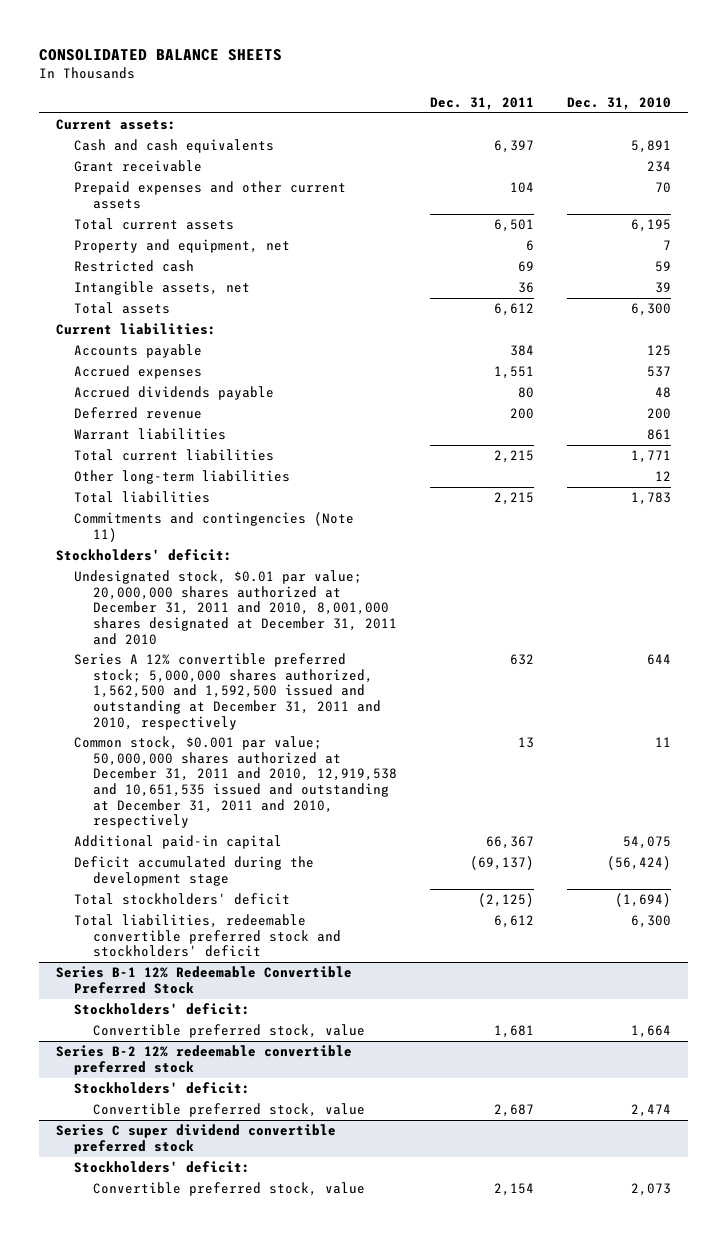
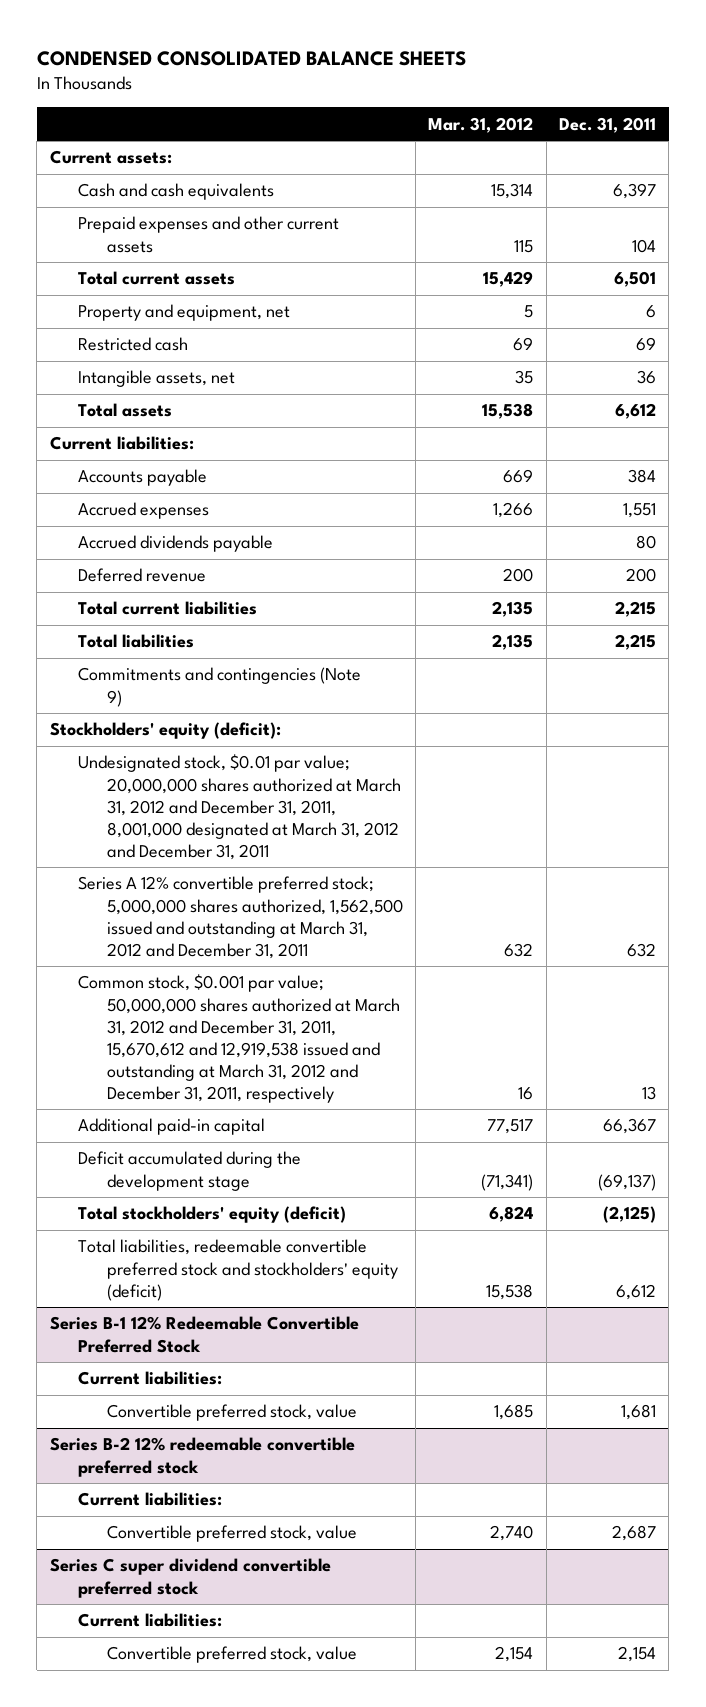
- CONSOLIDATED BALANCE SHEETS
+ CONDENSED CONSOLIDATED BALANCE SHEETS
- | Dec. 31, 2011 | Dec. 31, 2010
+ | Mar. 31, 2012 | Dec. 31, 2011
- Grant receivable | | 234
- Warrant liabilities | | 861
- Other long-term liabilities | | 12
- Commitments and contingencies (Note 11)
- Stockholders' deficit:
- Undesignated stock, $0.01 par value; 20,000,000 shares authorized at December 31, 2011 and 2010, 8,001,000 shares designated at December 31, 2011 and 2010
- Series A 12% convertible preferred stock; 5,000,000 shares authorized, 1,562,500 and 1,592,500 issued and outstanding at December 31, 2011 and 2010, respectively | 632 | 644
- Common stock, $0.001 par value; 50,000,000 shares authorized at December 31, 2011 and 2010, 12,919,538 and 10,651,535 issued and outstanding at December 31, 2011 and 2010, respectively | 13 | 11
+ Commitments and contingencies (Note 9)
+ Stockholders' equity (deficit):
+ Undesignated stock, $0.01 par value; 20,000,000 shares authorized at March 31, 2012 and December 31, 2011, 8,001,000 designated at March 31, 2012 and December 31, 2011
+ Series A 12% convertible preferred stock; 5,000,000 shares authorized, 1,562,500 issued and outstanding at March 31, 2012 and December 31, 2011 | 632 | 632
+ Common stock, $0.001 par value; 50,000,000 shares authorized at March 31, 2012 and December 31, 2011, 15,670,612 and 12,919,538 issued and outstanding at March 31, 2012 and December 31, 2011, respectively | 16 | 13
- Total stockholders' deficit | (2,125) | (1,694)
- Total liabilities, redeemable convertible preferred stock and stockholders' deficit | 6,612 | 6,300
+ Total stockholders' equity (deficit) | 6,824 | (2,125)
+ Total liabilities, redeemable convertible preferred stock and stockholders' equity (deficit) | 15,538 | 6,612
@ Series B-1 12% Redeemable Convertible Preferred Stock
- Stockholders' deficit:
+ Current liabilities:
@ Series B-2 12% redeemable convertible preferred stock
- Stockholders' deficit:
+ Current liabilities:
@ Series C super dividend convertible preferred stock
- Stockholders' deficit:
+ Current liabilities:

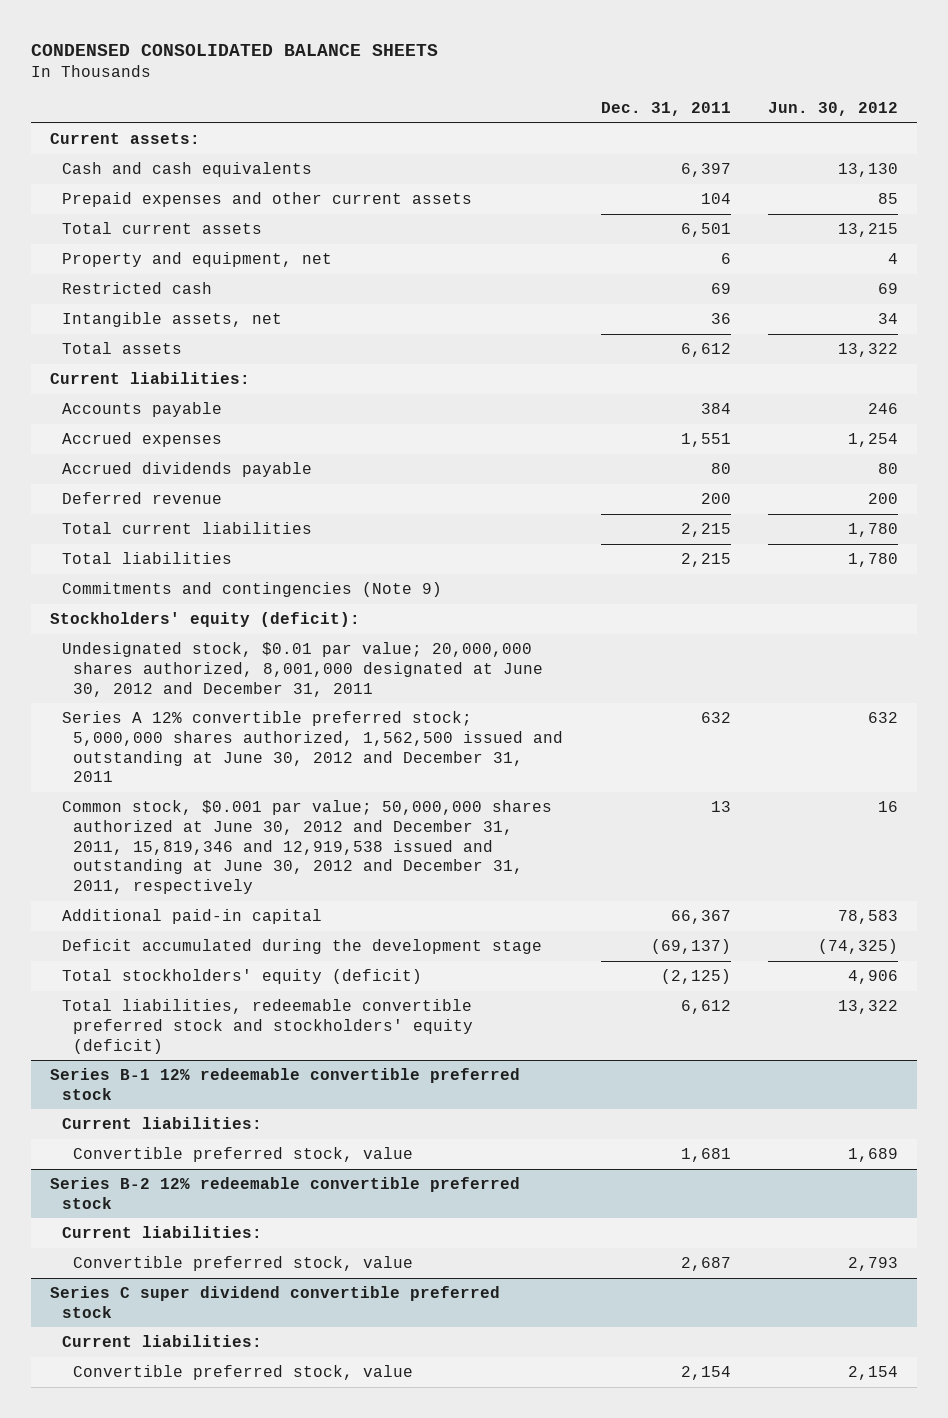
- | Mar. 31, 2012 | Dec. 31, 2011
+ | Dec. 31, 2011 | Jun. 30, 2012
- Undesignated stock, $0.01 par value; 20,000,000 shares authorized at March 31, 2012 and December 31, 2011, 8,001,000 designated at March 31, 2012 and December 31, 2011
- Series A 12% convertible preferred stock; 5,000,000 shares authorized, 1,562,500 issued and outstanding at March 31, 2012 and December 31, 2011 | 632 | 632
- Common stock, $0.001 par value; 50,000,000 shares authorized at March 31, 2012 and December 31, 2011, 15,670,612 and 12,919,538 issued and outstanding at March 31, 2012 and December 31, 2011, respectively | 16 | 13
+ Undesignated stock, $0.01 par value; 20,000,000 shares authorized, 8,001,000 designated at June 30, 2012 and December 31, 2011
+ Series A 12% convertible preferred stock; 5,000,000 shares authorized, 1,562,500 issued and outstanding at June 30, 2012 and December 31, 2011 | 632 | 632
+ Common stock, $0.001 par value; 50,000,000 shares authorized at June 30, 2012 and December 31, 2011, 15,819,346 and 12,919,538 issued and outstanding at June 30, 2012 and December 31, 2011, respectively | 13 | 16
- Series B-1 12% Redeemable Convertible Preferred Stock
+ Series B-1 12% redeemable convertible preferred stock

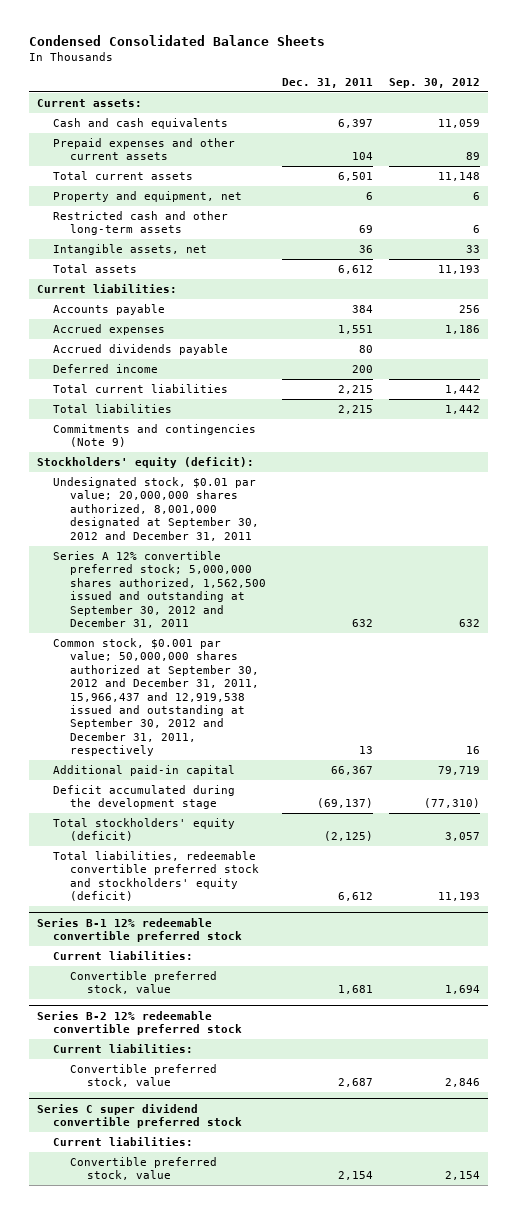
- CONDENSED CONSOLIDATED BALANCE SHEETS
+ Condensed Consolidated Balance Sheets
- | Dec. 31, 2011 | Jun. 30, 2012
+ | Dec. 31, 2011 | Sep. 30, 2012
- Restricted cash | 69 | 69
+ Restricted cash and other long-term assets | 69 | 6
- Deferred revenue | 200 | 200
+ Deferred income | 200 |
- Undesignated stock, $0.01 par value; 20,000,000 shares authorized, 8,001,000 designated at June 30, 2012 and December 31, 2011
- Series A 12% convertible preferred stock; 5,000,000 shares authorized, 1,562,500 issued and outstanding at June 30, 2012 and December 31, 2011 | 632 | 632
- Common stock, $0.001 par value; 50,000,000 shares authorized at June 30, 2012 and December 31, 2011, 15,819,346 and 12,919,538 issued and outstanding at June 30, 2012 and December 31, 2011, respectively | 13 | 16
+ Undesignated stock, $0.01 par value; 20,000,000 shares authorized, 8,001,000 designated at September 30, 2012 and December 31, 2011
+ Series A 12% convertible preferred stock; 5,000,000 shares authorized, 1,562,500 issued and outstanding at September 30, 2012 and December 31, 2011 | 632 | 632
+ Common stock, $0.001 par value; 50,000,000 shares authorized at September 30, 2012 and December 31, 2011, 15,966,437 and 12,919,538 issued and outstanding at September 30, 2012 and December 31, 2011, respectively | 13 | 16

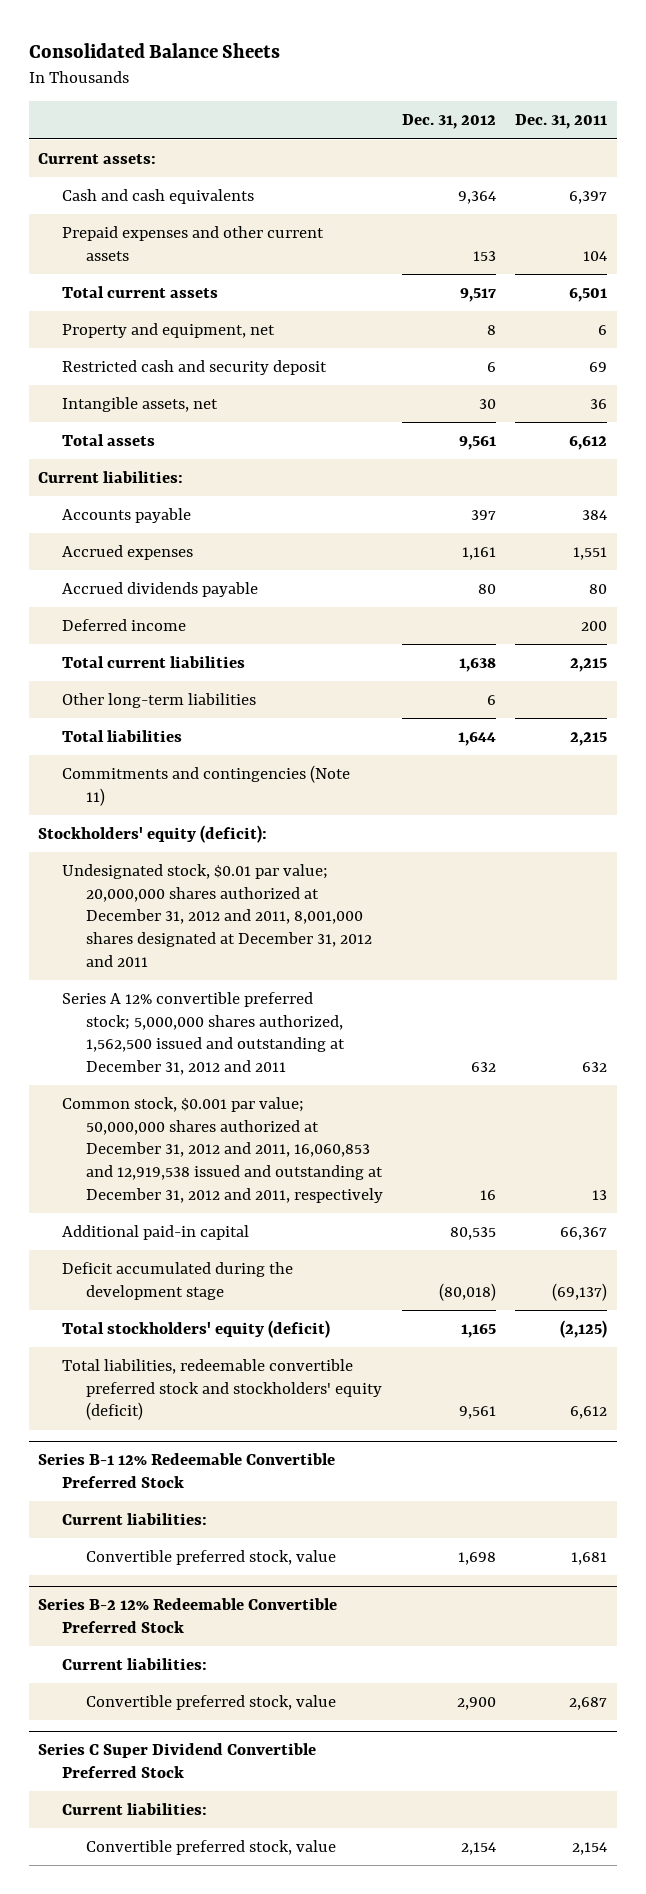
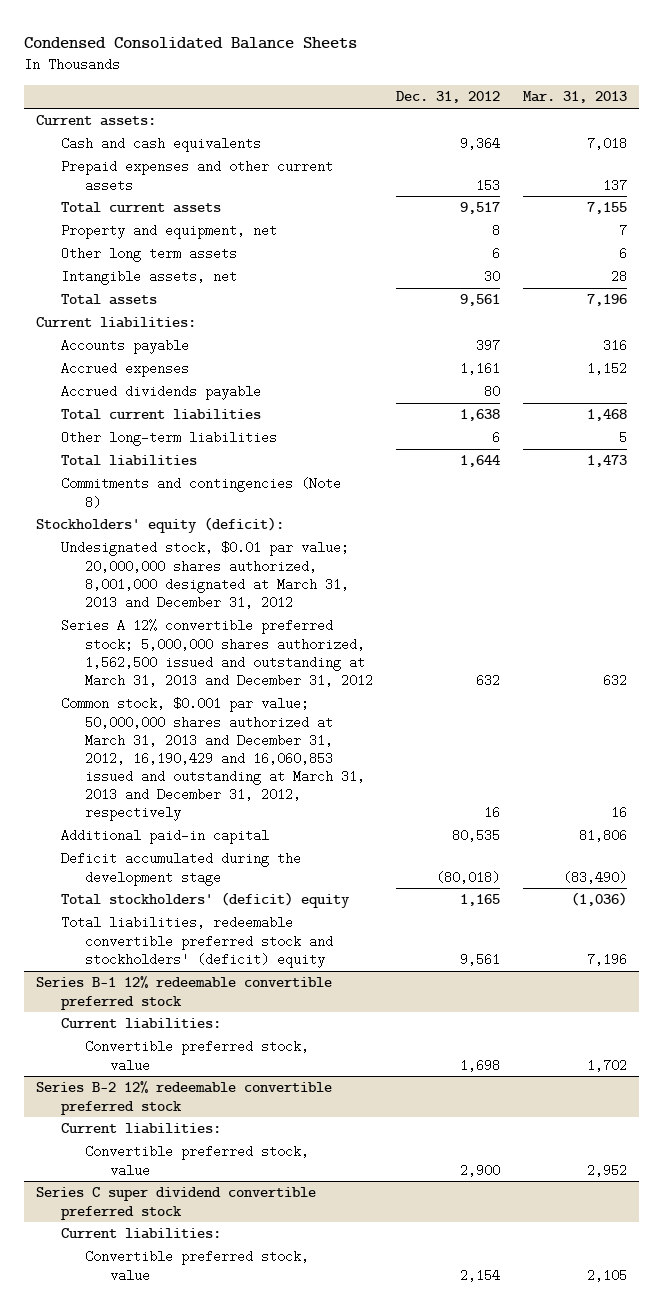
- Consolidated Balance Sheets
+ Condensed Consolidated Balance Sheets
- | Dec. 31, 2012 | Dec. 31, 2011
+ | Dec. 31, 2012 | Mar. 31, 2013
- Restricted cash and security deposit | 6 | 69
+ Other long term assets | 6 | 6
- Deferred income | | 200
- Commitments and contingencies (Note 11)
+ Commitments and contingencies (Note 8)
- Undesignated stock, $0.01 par value; 20,000,000 shares authorized at December 31, 2012 and 2011, 8,001,000 shares designated at December 31, 2012 and 2011
- Series A 12% convertible preferred stock; 5,000,000 shares authorized, 1,562,500 issued and outstanding at December 31, 2012 and 2011 | 632 | 632
- Common stock, $0.001 par value; 50,000,000 shares authorized at December 31, 2012 and 2011, 16,060,853 and 12,919,538 issued and outstanding at December 31, 2012 and 2011, respectively | 16 | 13
+ Undesignated stock, $0.01 par value; 20,000,000 shares authorized, 8,001,000 designated at March 31, 2013 and December 31, 2012
+ Series A 12% convertible preferred stock; 5,000,000 shares authorized, 1,562,500 issued and outstanding at March 31, 2013 and December 31, 2012 | 632 | 632
+ Common stock, $0.001 par value; 50,000,000 shares authorized at March 31, 2013 and December 31, 2012, 16,190,429 and 16,060,853 issued and outstanding at March 31, 2013 and December 31, 2012, respectively | 16 | 16
- Total stockholders' equity (deficit) | 1,165 | (2,125)
- Total liabilities, redeemable convertible preferred stock and stockholders' equity (deficit) | 9,561 | 6,612
- Series B-1 12% Redeemable Convertible Preferred Stock
+ Total stockholders' (deficit) equity | 1,165 | (1,036)
+ Total liabilities, redeemable convertible preferred stock and stockholders' (deficit) equity | 9,561 | 7,196
+ Series B-1 12% redeemable convertible preferred stock
- Series B-2 12% Redeemable Convertible Preferred Stock
+ Series B-2 12% redeemable convertible preferred stock
- Series C Super Dividend Convertible Preferred Stock
+ Series C super dividend convertible preferred stock

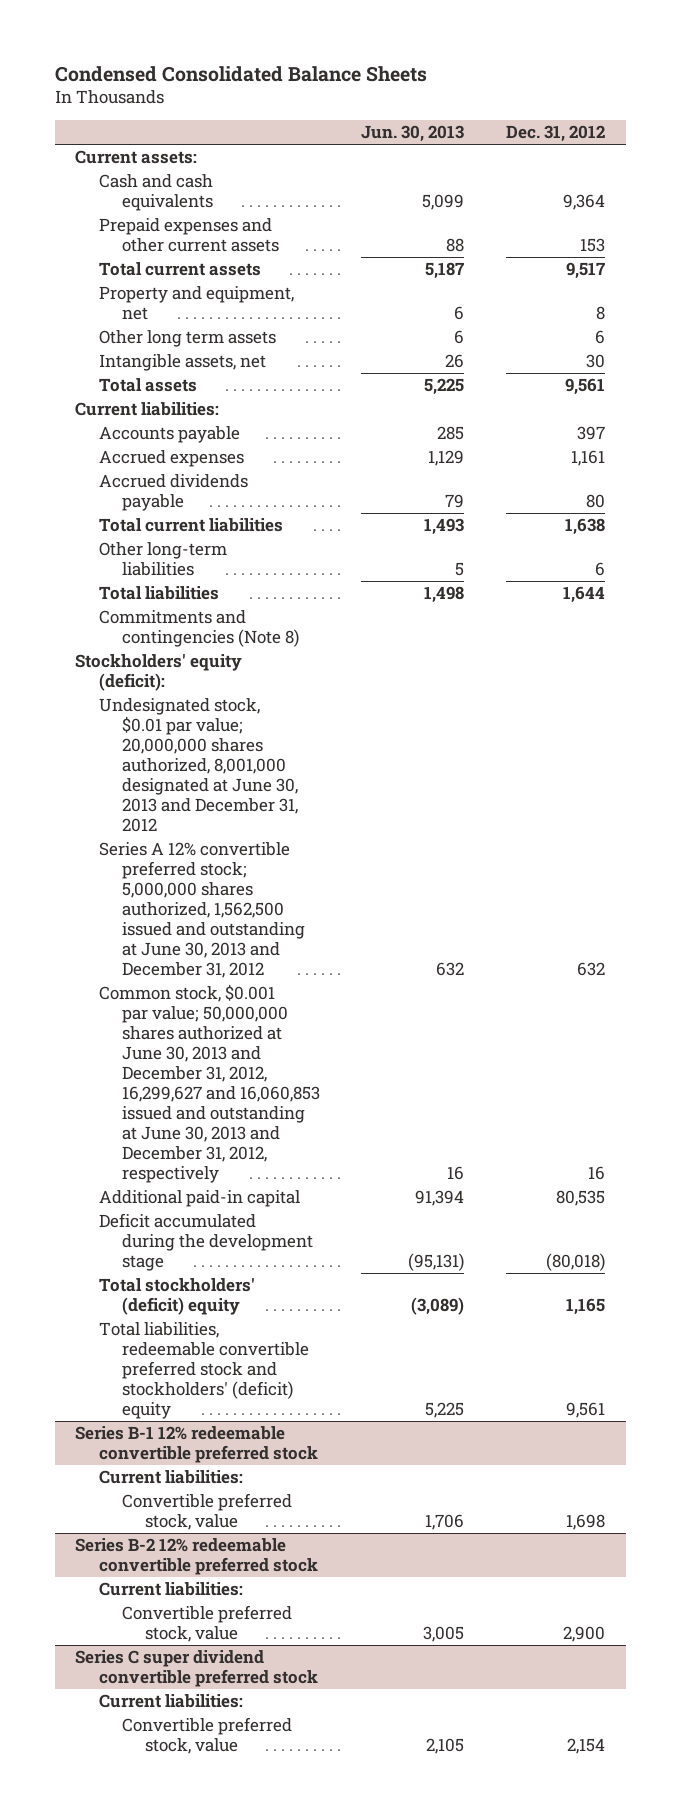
- | Dec. 31, 2012 | Mar. 31, 2013
+ | Jun. 30, 2013 | Dec. 31, 2012
- Undesignated stock, $0.01 par value; 20,000,000 shares authorized, 8,001,000 designated at March 31, 2013 and December 31, 2012
- Series A 12% convertible preferred stock; 5,000,000 shares authorized, 1,562,500 issued and outstanding at March 31, 2013 and December 31, 2012 | 632 | 632
- Common stock, $0.001 par value; 50,000,000 shares authorized at March 31, 2013 and December 31, 2012, 16,190,429 and 16,060,853 issued and outstanding at March 31, 2013 and December 31, 2012, respectively | 16 | 16
+ Undesignated stock, $0.01 par value; 20,000,000 shares authorized, 8,001,000 designated at June 30, 2013 and December 31, 2012
+ Series A 12% convertible preferred stock; 5,000,000 shares authorized, 1,562,500 issued and outstanding at June 30, 2013 and December 31, 2012 | 632 | 632
+ Common stock, $0.001 par value; 50,000,000 shares authorized at June 30, 2013 and December 31, 2012, 16,299,627 and 16,060,853 issued and outstanding at June 30, 2013 and December 31, 2012, respectively | 16 | 16

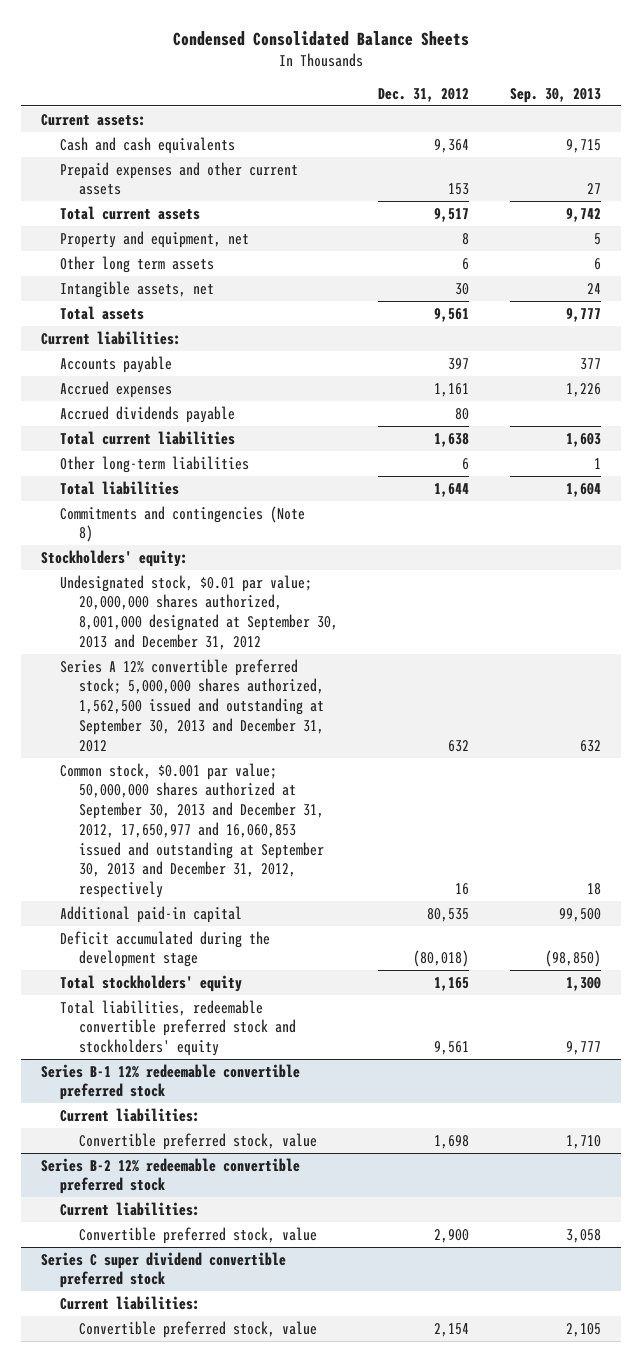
- | Jun. 30, 2013 | Dec. 31, 2012
+ | Dec. 31, 2012 | Sep. 30, 2013
- Stockholders' equity (deficit):
- Undesignated stock, $0.01 par value; 20,000,000 shares authorized, 8,001,000 designated at June 30, 2013 and December 31, 2012
- Series A 12% convertible preferred stock; 5,000,000 shares authorized, 1,562,500 issued and outstanding at June 30, 2013 and December 31, 2012 | 632 | 632
- Common stock, $0.001 par value; 50,000,000 shares authorized at June 30, 2013 and December 31, 2012, 16,299,627 and 16,060,853 issued and outstanding at June 30, 2013 and December 31, 2012, respectively | 16 | 16
+ Stockholders' equity:
+ Undesignated stock, $0.01 par value; 20,000,000 shares authorized, 8,001,000 designated at September 30, 2013 and December 31, 2012
+ Series A 12% convertible preferred stock; 5,000,000 shares authorized, 1,562,500 issued and outstanding at September 30, 2013 and December 31, 2012 | 632 | 632
+ Common stock, $0.001 par value; 50,000,000 shares authorized at September 30, 2013 and December 31, 2012, 17,650,977 and 16,060,853 issued and outstanding at September 30, 2013 and December 31, 2012, respectively | 16 | 18
- Total stockholders' (deficit) equity | (3,089) | 1,165
- Total liabilities, redeemable convertible preferred stock and stockholders' (deficit) equity | 5,225 | 9,561
+ Total stockholders' equity | 1,165 | 1,300
+ Total liabilities, redeemable convertible preferred stock and stockholders' equity | 9,561 | 9,777

